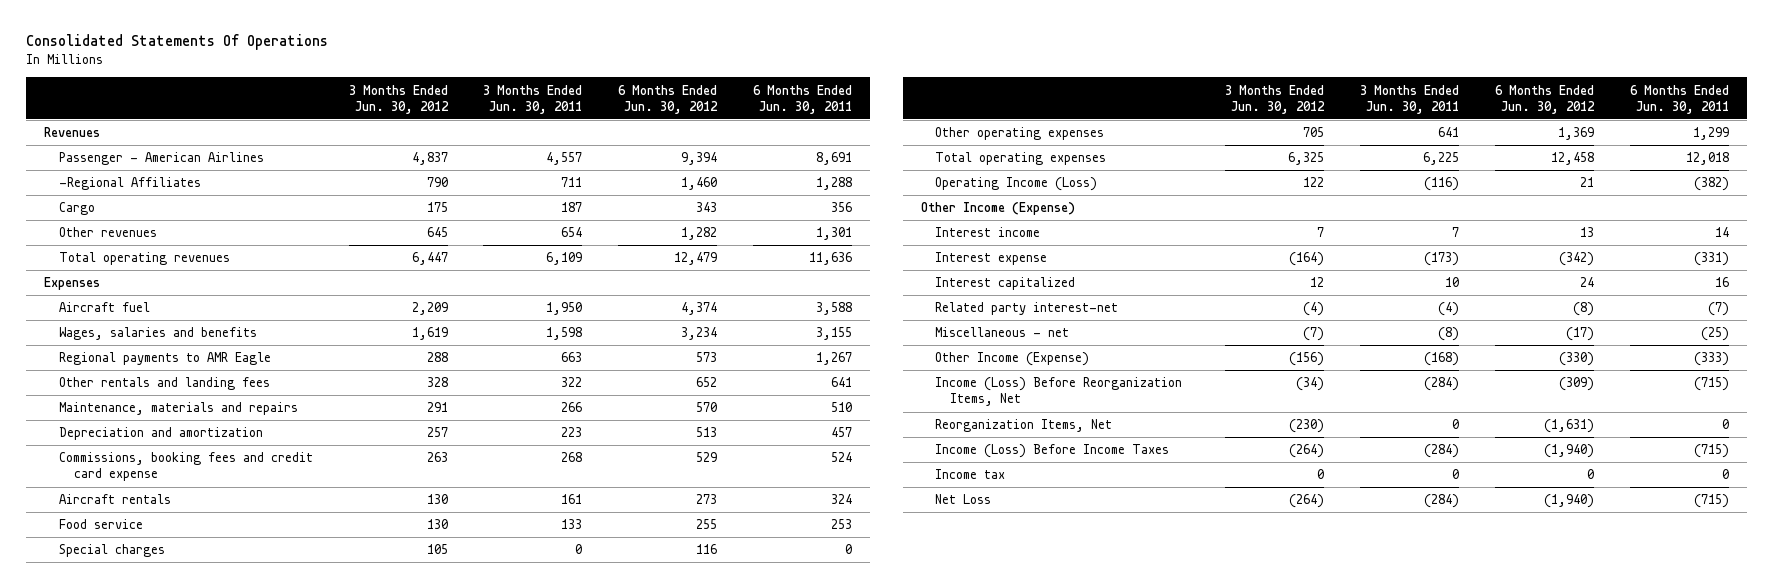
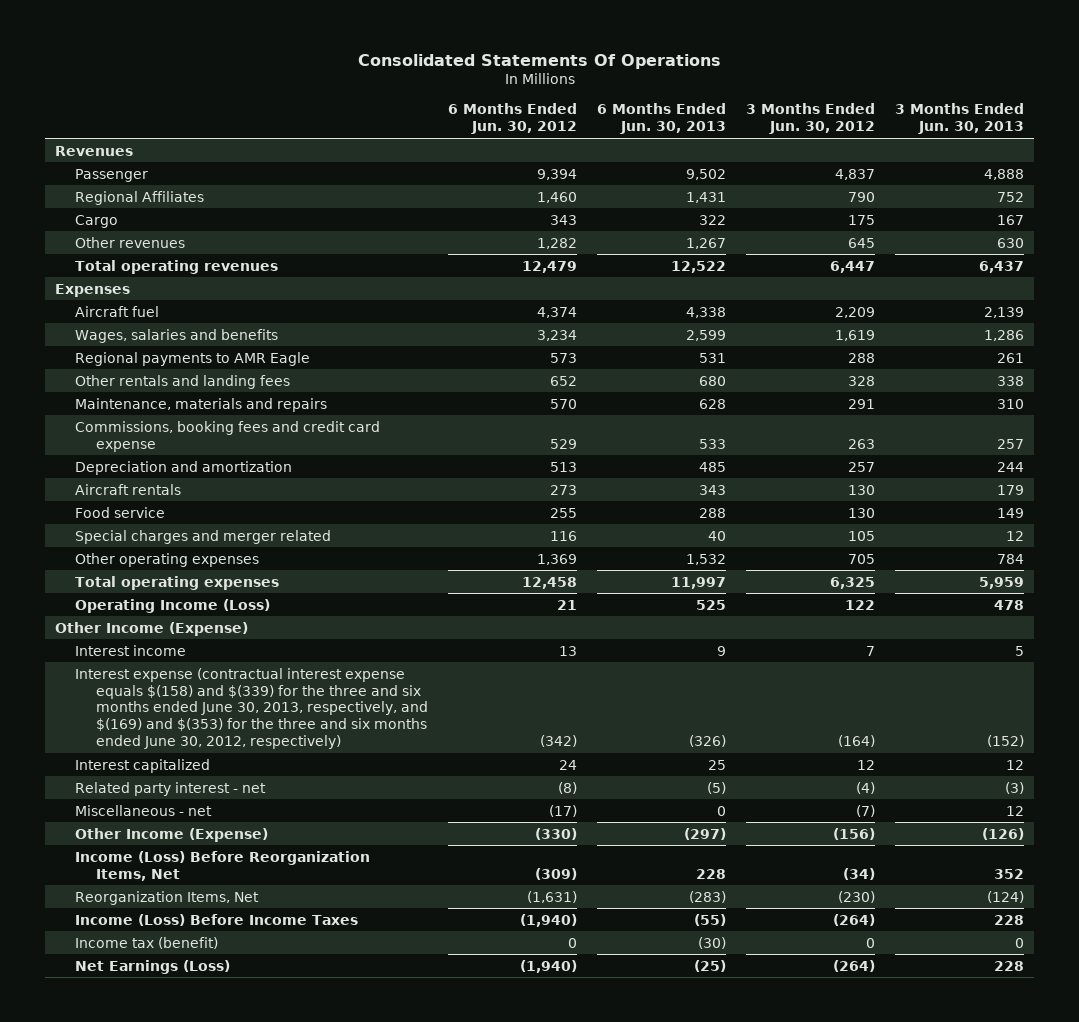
- | 3 Months Ended Jun. 30, 2012 | 3 Months Ended Jun. 30, 2011 | 6 Months Ended Jun. 30, 2012 | 6 Months Ended Jun. 30, 2011
+ | 6 Months Ended Jun. 30, 2012 | 6 Months Ended Jun. 30, 2013 | 3 Months Ended Jun. 30, 2012 | 3 Months Ended Jun. 30, 2013
- Passenger - American Airlines | 4,837 | 4,557 | 9,394 | 8,691
- -Regional Affiliates | 790 | 711 | 1,460 | 1,288
+ Passenger | 9,394 | 9,502 | 4,837 | 4,888
+ Regional Affiliates | 1,460 | 1,431 | 790 | 752
moved down: Depreciation and amortization | 513 | 485 | 257 | 244
- Special charges | 105 | 0 | 116 | 0
+ Special charges and merger related | 116 | 40 | 105 | 12
- Interest expense | (164) | (173) | (342) | (331)
+ Interest expense (contractual interest expense equals $(158) and $(339) for the three and six months ended June 30, 2013, respectively, and $(169) and $(353) for the three and six months ended June 30, 2012, respectively) | (342) | (326) | (164) | (152)
- Related party interest-net | (4) | (4) | (8) | (7)
+ Related party interest - net | (8) | (5) | (4) | (3)
- Income tax | 0 | 0 | 0 | 0
- Net Loss | (264) | (284) | (1,940) | (715)
+ Income tax (benefit) | 0 | (30) | 0 | 0
+ Net Earnings (Loss) | (1,940) | (25) | (264) | 228

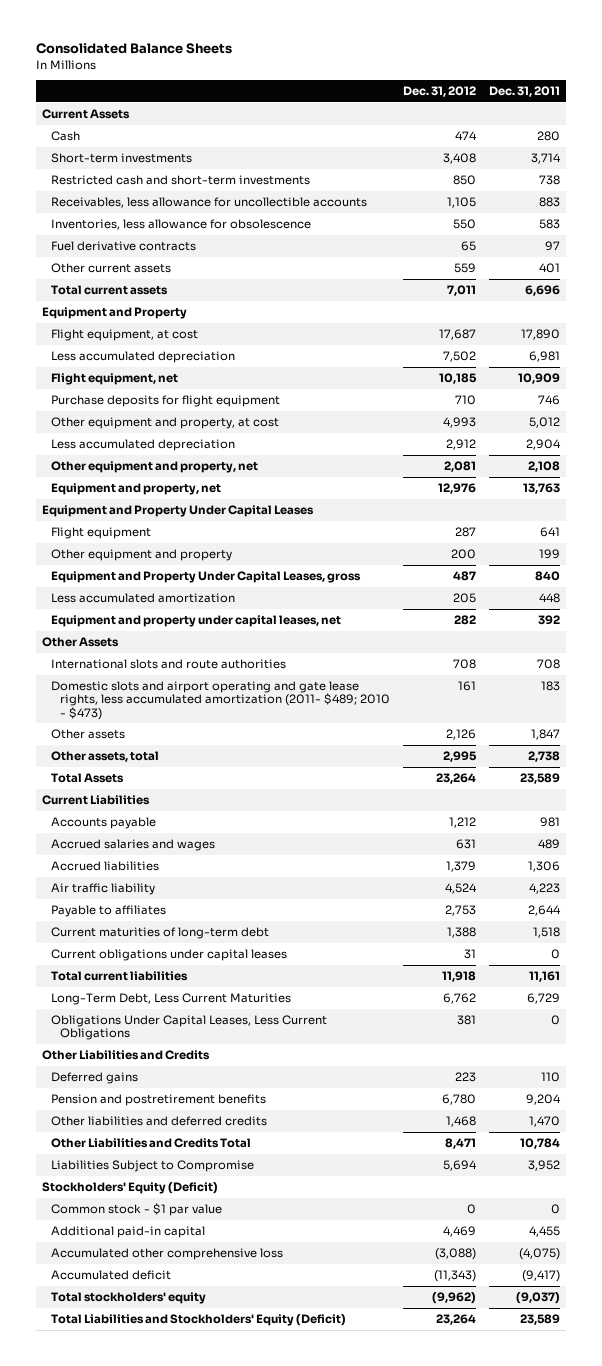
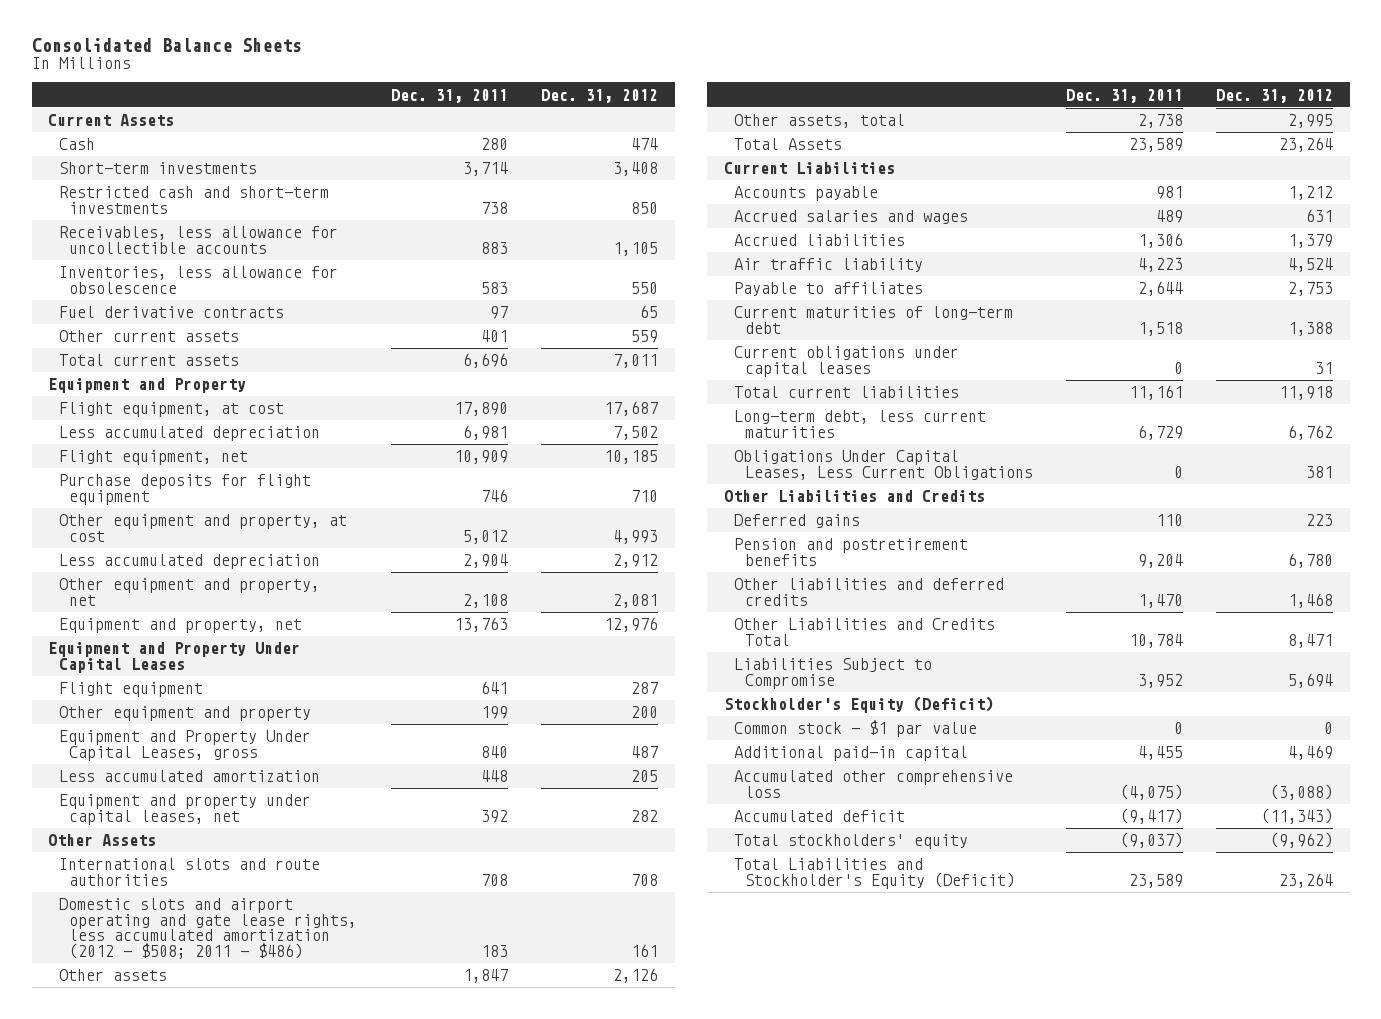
- | Dec. 31, 2012 | Dec. 31, 2011
+ | Dec. 31, 2011 | Dec. 31, 2012
- Domestic slots and airport operating and gate lease rights, less accumulated amortization (2011- $489; 2010 - $473) | 161 | 183
+ Domestic slots and airport operating and gate lease rights, less accumulated amortization (2012 - $508; 2011 - $486) | 183 | 161
- Long-Term Debt, Less Current Maturities | 6,762 | 6,729
+ Long-term debt, less current maturities | 6,729 | 6,762
- Stockholders' Equity (Deficit)
+ Stockholder's Equity (Deficit)
- Total Liabilities and Stockholders' Equity (Deficit) | 23,264 | 23,589
+ Total Liabilities and Stockholder's Equity (Deficit) | 23,589 | 23,264

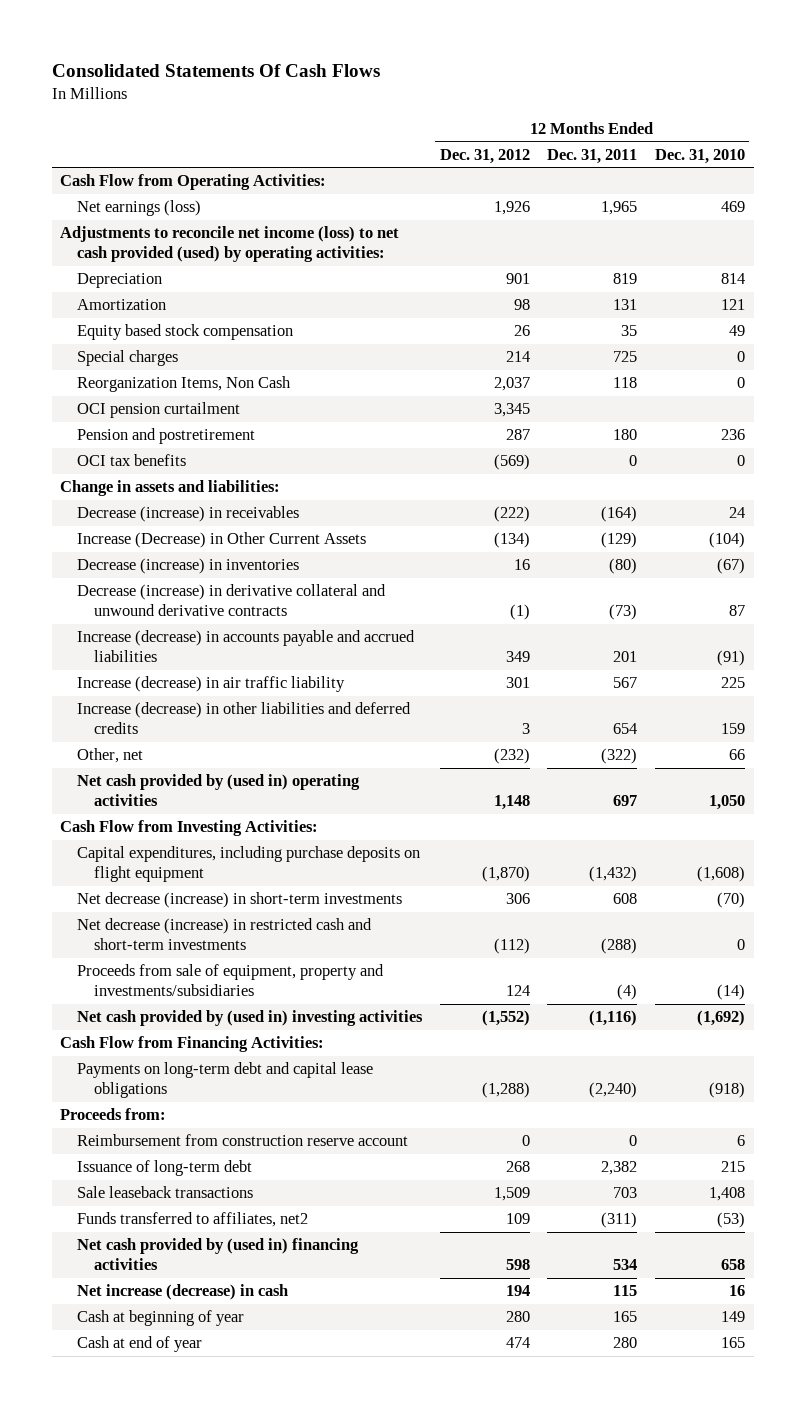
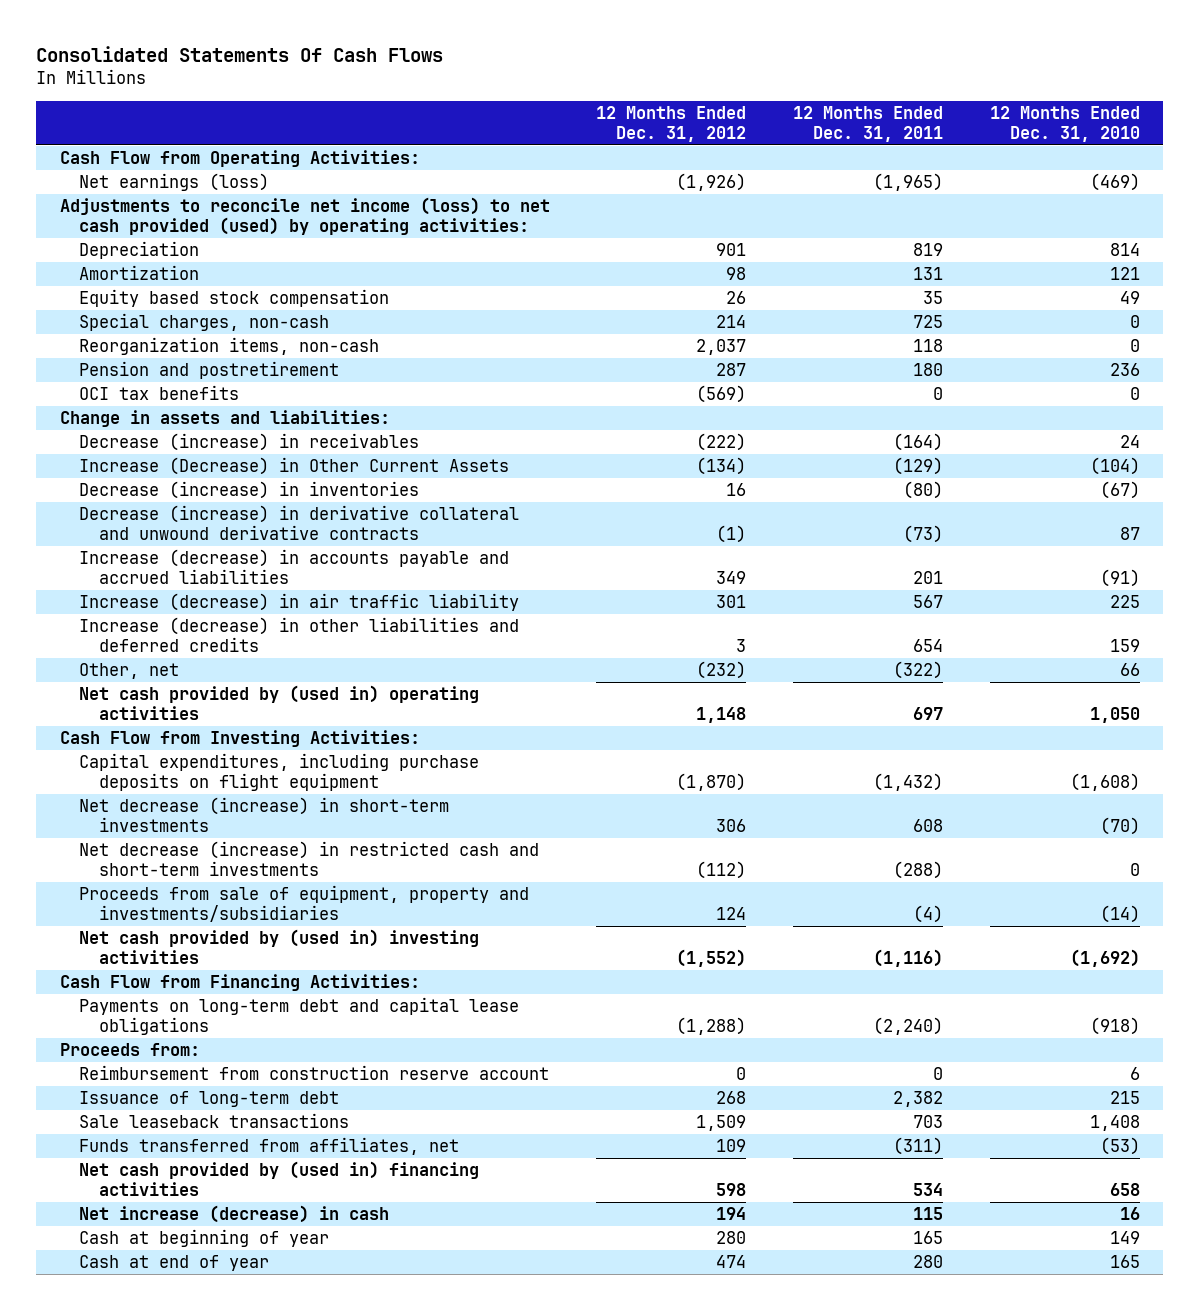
- Net earnings (loss) | 1,926 | 1,965 | 469
+ Net earnings (loss) | (1,926) | (1,965) | (469)
- Special charges | 214 | 725 | 0
- Reorganization Items, Non Cash | 2,037 | 118 | 0
- OCI pension curtailment | 3,345 | |
+ Special charges, non-cash | 214 | 725 | 0
+ Reorganization items, non-cash | 2,037 | 118 | 0
- Funds transferred to affiliates, net2 | 109 | (311) | (53)
+ Funds transferred from affiliates, net | 109 | (311) | (53)

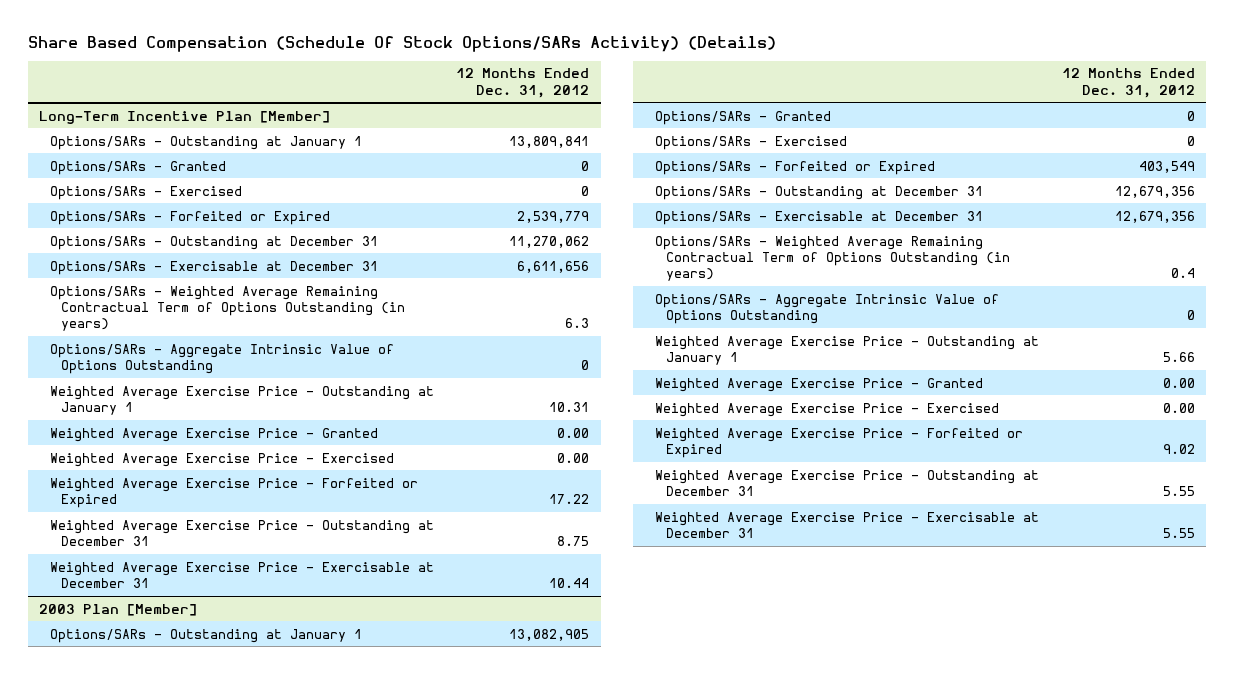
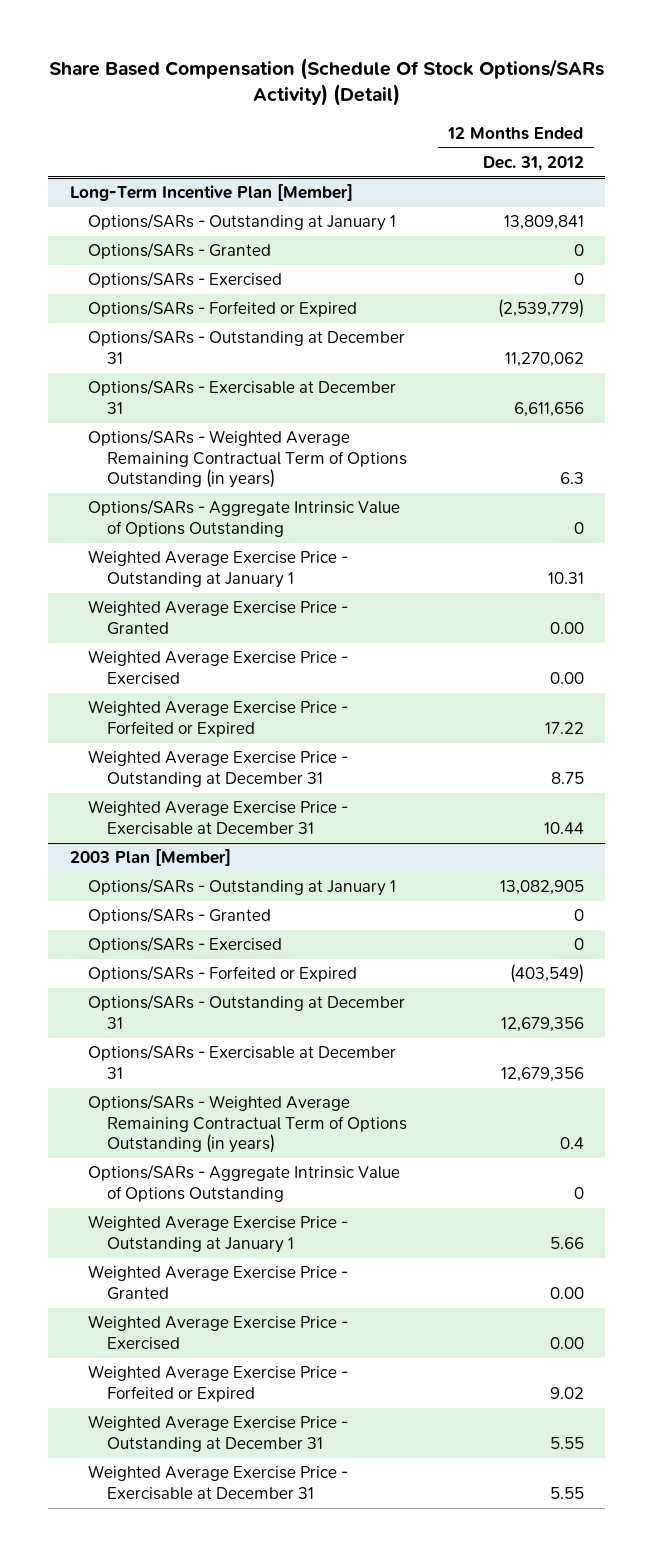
- Share Based Compensation (Schedule Of Stock Options/SARs Activity) (Details)
+ Share Based Compensation (Schedule Of Stock Options/SARs Activity) (Detail)
@ Long-Term Incentive Plan [Member]
- Options/SARs - Forfeited or Expired | 2,539,779
+ Options/SARs - Forfeited or Expired | (2,539,779)
@ 2003 Plan [Member]
- Options/SARs - Forfeited or Expired | 403,549
+ Options/SARs - Forfeited or Expired | (403,549)

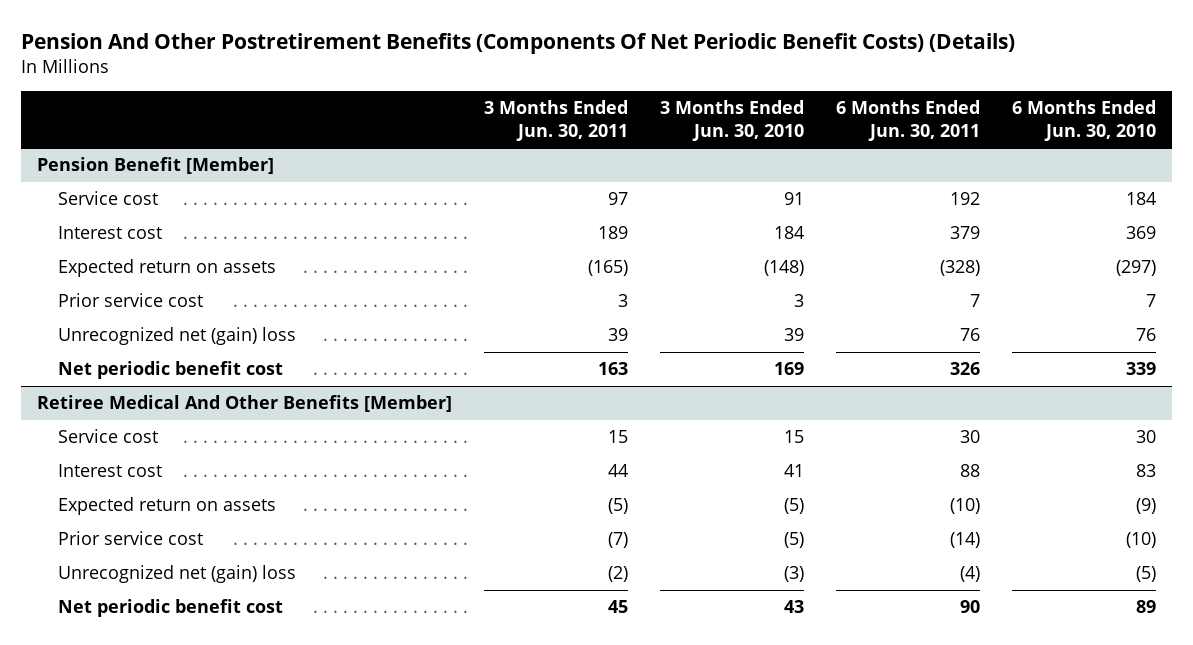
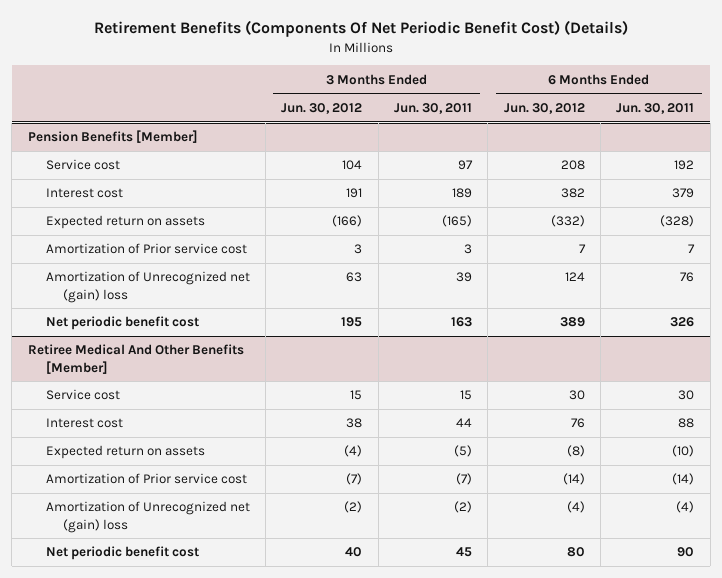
- Pension And Other Postretirement Benefits (Components Of Net Periodic Benefit Costs) (Details)
+ Retirement Benefits (Components Of Net Periodic Benefit Cost) (Details)
- | 3 Months Ended Jun. 30, 2011 | 3 Months Ended Jun. 30, 2010 | 6 Months Ended Jun. 30, 2011 | 6 Months Ended Jun. 30, 2010
+ | 3 Months Ended Jun. 30, 2012 | 3 Months Ended Jun. 30, 2011 | 6 Months Ended Jun. 30, 2012 | 6 Months Ended Jun. 30, 2011
- Pension Benefit [Member]
+ Pension Benefits [Member]
- Prior service cost | 3 | 3 | 7 | 7
- Unrecognized net (gain) loss | 39 | 39 | 76 | 76
+ Amortization of Prior service cost | 3 | 3 | 7 | 7
+ Amortization of Unrecognized net (gain) loss | 63 | 39 | 124 | 76
@ Retiree Medical And Other Benefits [Member]
- Prior service cost | (7) | (5) | (14) | (10)
- Unrecognized net (gain) loss | (2) | (3) | (4) | (5)
+ Amortization of Prior service cost | (7) | (7) | (14) | (14)
+ Amortization of Unrecognized net (gain) loss | (2) | (2) | (4) | (4)

